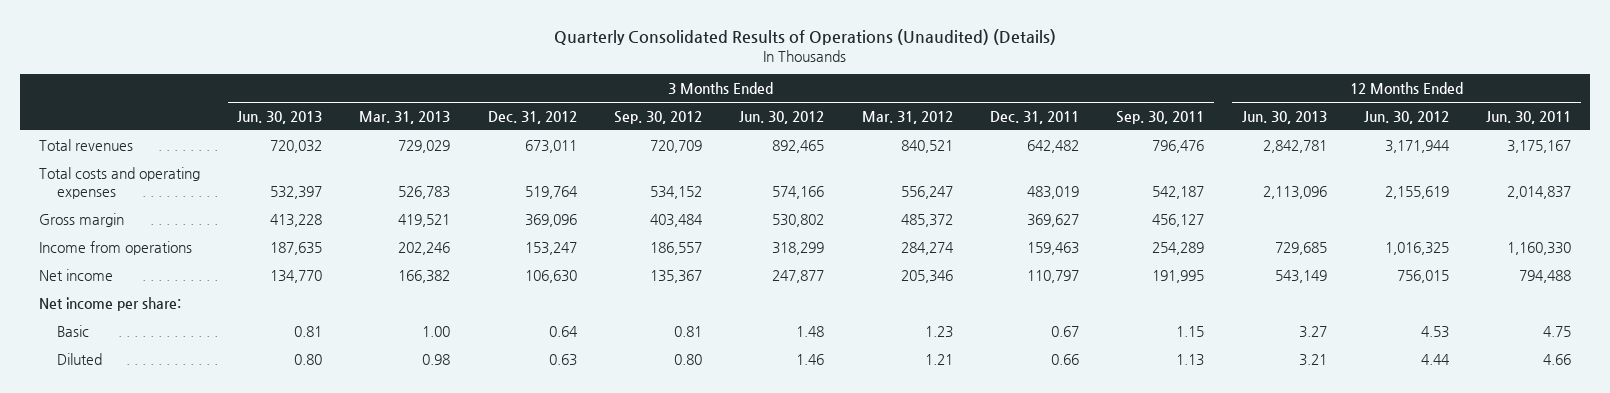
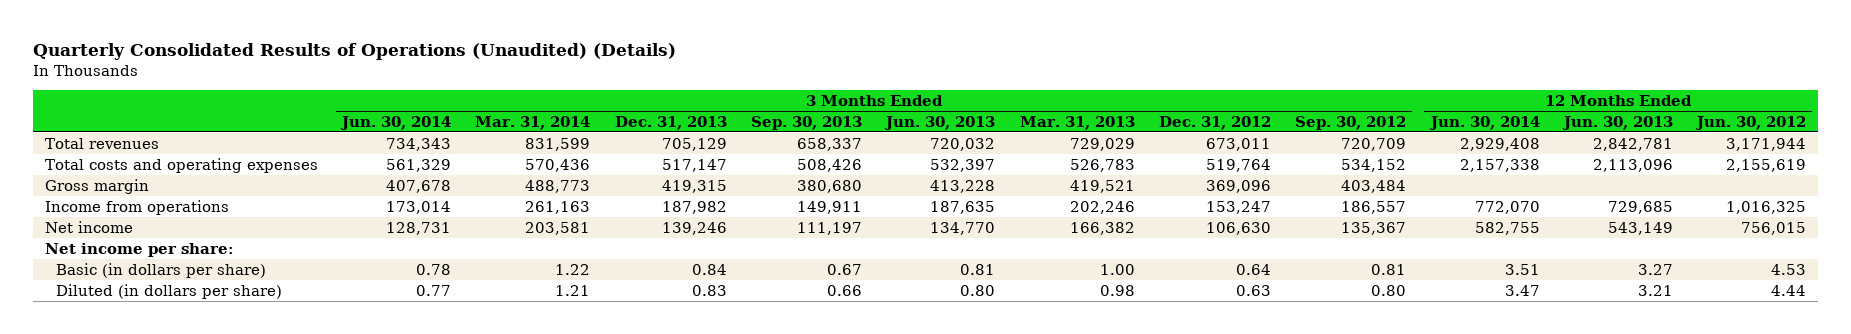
- | 3 Months Ended Jun. 30, 2013 | 3 Months Ended Mar. 31, 2013 | 3 Months Ended Dec. 31, 2012 | 3 Months Ended Sep. 30, 2012 | 3 Months Ended Jun. 30, 2012 | 3 Months Ended Mar. 31, 2012 | 3 Months Ended Dec. 31, 2011 | 3 Months Ended Sep. 30, 2011 | 12 Months Ended Jun. 30, 2013 | 12 Months Ended Jun. 30, 2012 | 12 Months Ended Jun. 30, 2011
+ | 3 Months Ended Jun. 30, 2014 | 3 Months Ended Mar. 31, 2014 | 3 Months Ended Dec. 31, 2013 | 3 Months Ended Sep. 30, 2013 | 3 Months Ended Jun. 30, 2013 | 3 Months Ended Mar. 31, 2013 | 3 Months Ended Dec. 31, 2012 | 3 Months Ended Sep. 30, 2012 | 12 Months Ended Jun. 30, 2014 | 12 Months Ended Jun. 30, 2013 | 12 Months Ended Jun. 30, 2012
- Basic | 0.81 | 1.00 | 0.64 | 0.81 | 1.48 | 1.23 | 0.67 | 1.15 | 3.27 | 4.53 | 4.75
- Diluted | 0.80 | 0.98 | 0.63 | 0.80 | 1.46 | 1.21 | 0.66 | 1.13 | 3.21 | 4.44 | 4.66
+ Basic (in dollars per share) | 0.78 | 1.22 | 0.84 | 0.67 | 0.81 | 1.00 | 0.64 | 0.81 | 3.51 | 3.27 | 4.53
+ Diluted (in dollars per share) | 0.77 | 1.21 | 0.83 | 0.66 | 0.80 | 0.98 | 0.63 | 0.80 | 3.47 | 3.21 | 4.44

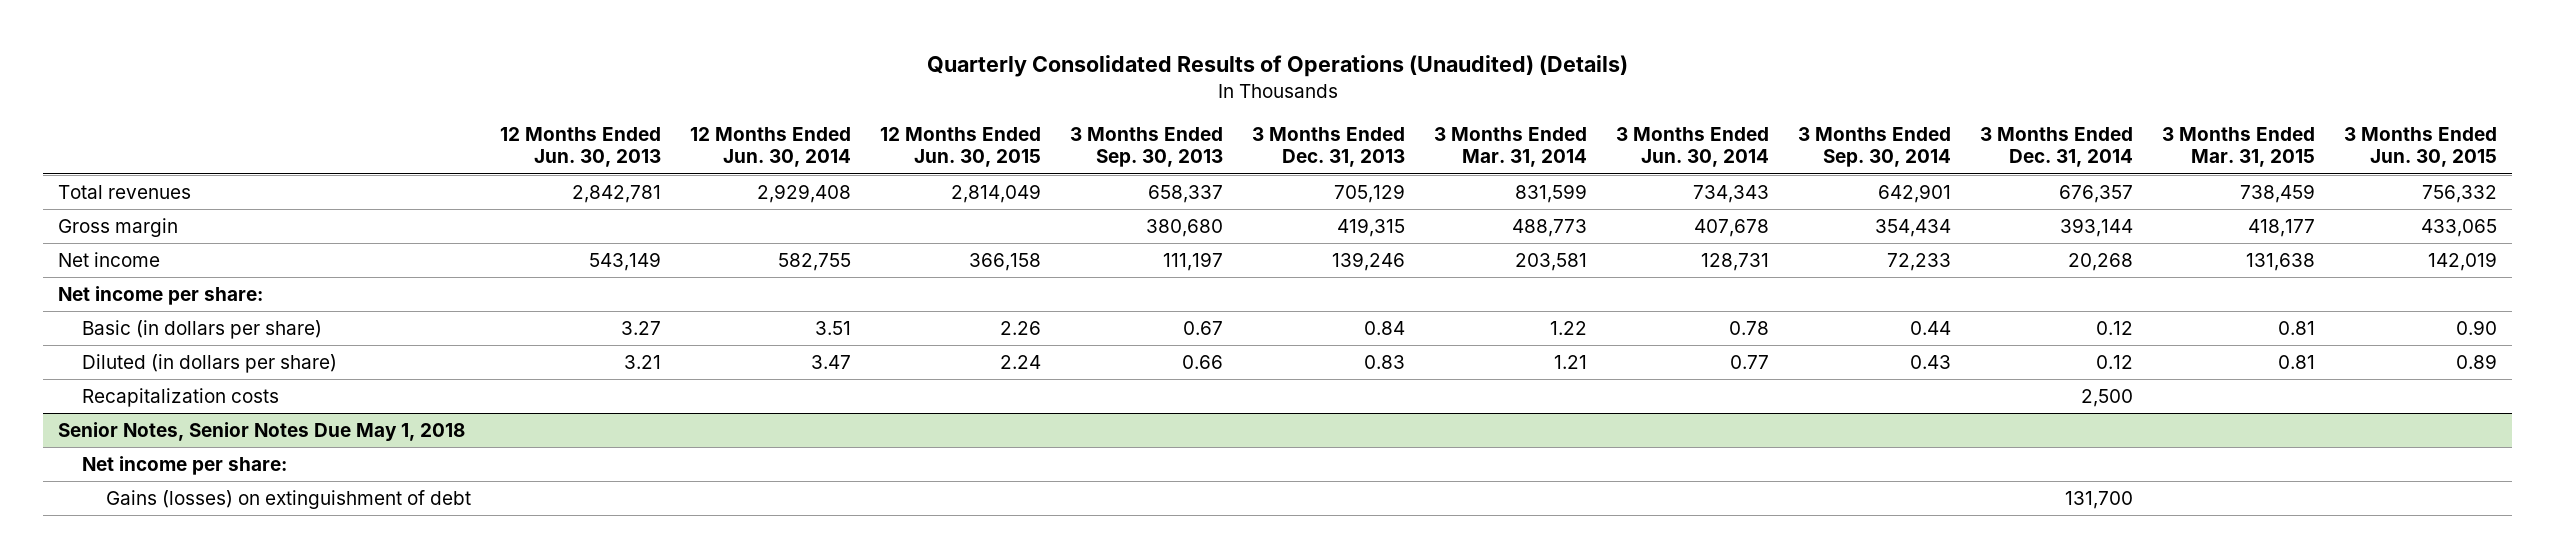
- | 3 Months Ended Jun. 30, 2014 | 3 Months Ended Mar. 31, 2014 | 3 Months Ended Dec. 31, 2013 | 3 Months Ended Sep. 30, 2013 | 3 Months Ended Jun. 30, 2013 | 3 Months Ended Mar. 31, 2013 | 3 Months Ended Dec. 31, 2012 | 3 Months Ended Sep. 30, 2012 | 12 Months Ended Jun. 30, 2014 | 12 Months Ended Jun. 30, 2013 | 12 Months Ended Jun. 30, 2012
+ | 12 Months Ended Jun. 30, 2013 | 12 Months Ended Jun. 30, 2014 | 12 Months Ended Jun. 30, 2015 | 3 Months Ended Sep. 30, 2013 | 3 Months Ended Dec. 31, 2013 | 3 Months Ended Mar. 31, 2014 | 3 Months Ended Jun. 30, 2014 | 3 Months Ended Sep. 30, 2014 | 3 Months Ended Dec. 31, 2014 | 3 Months Ended Mar. 31, 2015 | 3 Months Ended Jun. 30, 2015
- Total costs and operating expenses | 561,329 | 570,436 | 517,147 | 508,426 | 532,397 | 526,783 | 519,764 | 534,152 | 2,157,338 | 2,113,096 | 2,155,619
- Income from operations | 173,014 | 261,163 | 187,982 | 149,911 | 187,635 | 202,246 | 153,247 | 186,557 | 772,070 | 729,685 | 1,016,325
+ Recapitalization costs | | | | | | | | | 2,500 | |
+ Senior Notes, Senior Notes Due May 1, 2018
+ Net income per share:
+ Gains (losses) on extinguishment of debt | | | | | | | | | 131,700 | |

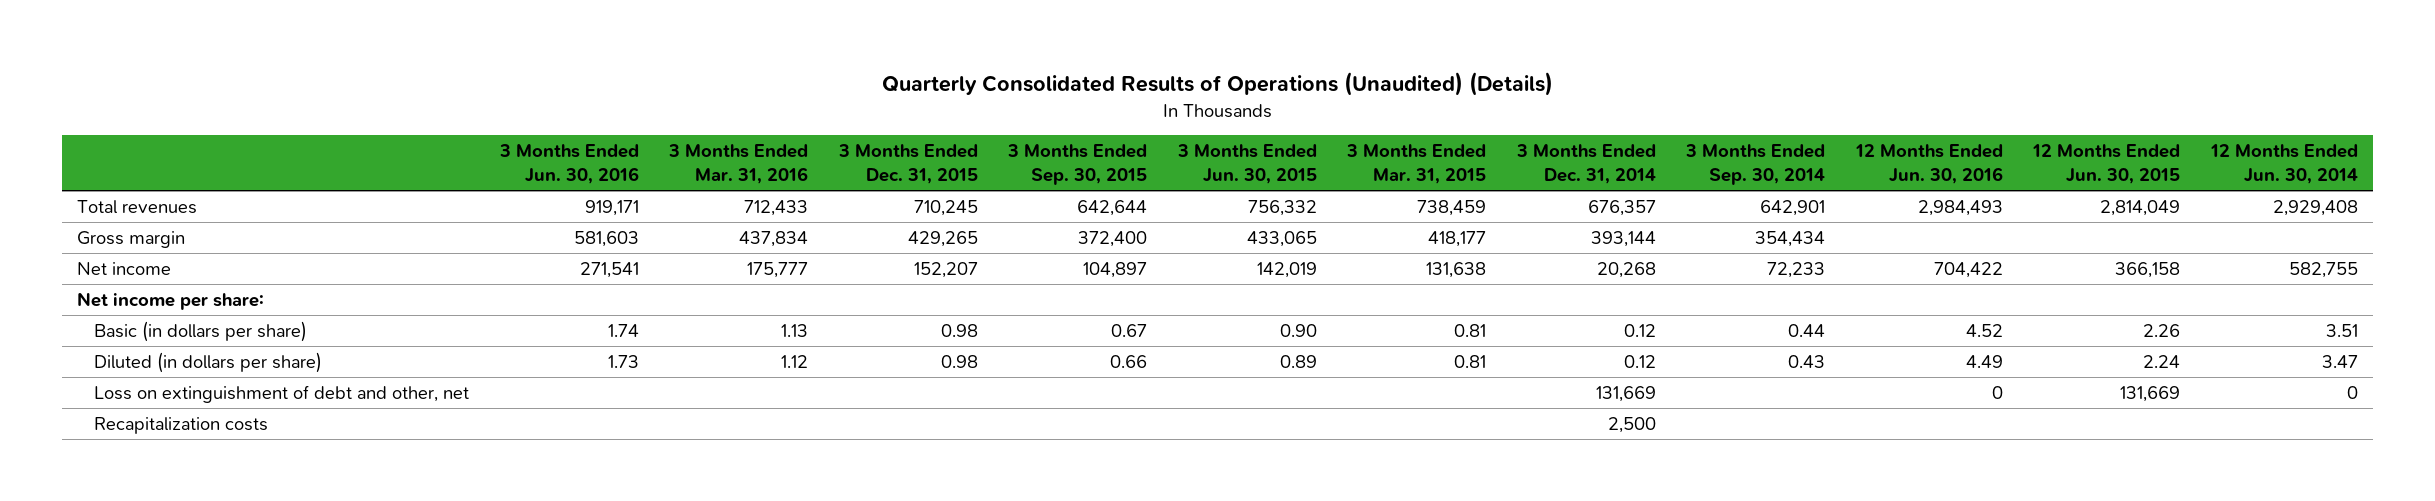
- | 12 Months Ended Jun. 30, 2013 | 12 Months Ended Jun. 30, 2014 | 12 Months Ended Jun. 30, 2015 | 3 Months Ended Sep. 30, 2013 | 3 Months Ended Dec. 31, 2013 | 3 Months Ended Mar. 31, 2014 | 3 Months Ended Jun. 30, 2014 | 3 Months Ended Sep. 30, 2014 | 3 Months Ended Dec. 31, 2014 | 3 Months Ended Mar. 31, 2015 | 3 Months Ended Jun. 30, 2015
+ | 3 Months Ended Jun. 30, 2016 | 3 Months Ended Mar. 31, 2016 | 3 Months Ended Dec. 31, 2015 | 3 Months Ended Sep. 30, 2015 | 3 Months Ended Jun. 30, 2015 | 3 Months Ended Mar. 31, 2015 | 3 Months Ended Dec. 31, 2014 | 3 Months Ended Sep. 30, 2014 | 12 Months Ended Jun. 30, 2016 | 12 Months Ended Jun. 30, 2015 | 12 Months Ended Jun. 30, 2014
+ Loss on extinguishment of debt and other, net | | | | | | | 131,669 | | 0 | 131,669 | 0
- Senior Notes, Senior Notes Due May 1, 2018
- Net income per share:
- Gains (losses) on extinguishment of debt | | | | | | | | | 131,700 | |

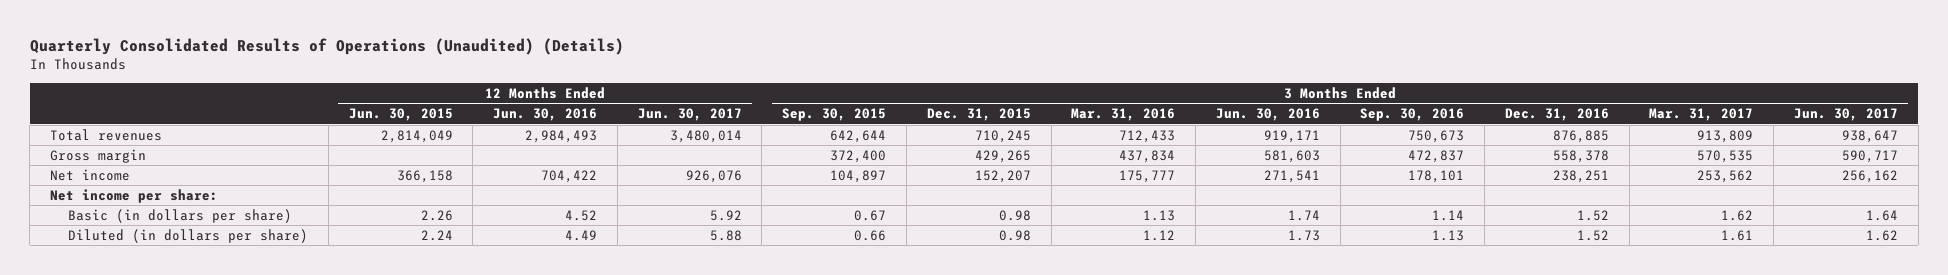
- | 3 Months Ended Jun. 30, 2016 | 3 Months Ended Mar. 31, 2016 | 3 Months Ended Dec. 31, 2015 | 3 Months Ended Sep. 30, 2015 | 3 Months Ended Jun. 30, 2015 | 3 Months Ended Mar. 31, 2015 | 3 Months Ended Dec. 31, 2014 | 3 Months Ended Sep. 30, 2014 | 12 Months Ended Jun. 30, 2016 | 12 Months Ended Jun. 30, 2015 | 12 Months Ended Jun. 30, 2014
+ | 12 Months Ended Jun. 30, 2015 | 12 Months Ended Jun. 30, 2016 | 12 Months Ended Jun. 30, 2017 | 3 Months Ended Sep. 30, 2015 | 3 Months Ended Dec. 31, 2015 | 3 Months Ended Mar. 31, 2016 | 3 Months Ended Jun. 30, 2016 | 3 Months Ended Sep. 30, 2016 | 3 Months Ended Dec. 31, 2016 | 3 Months Ended Mar. 31, 2017 | 3 Months Ended Jun. 30, 2017
- Loss on extinguishment of debt and other, net | | | | | | | 131,669 | | 0 | 131,669 | 0
- Recapitalization costs | | | | | | | 2,500 | | | |

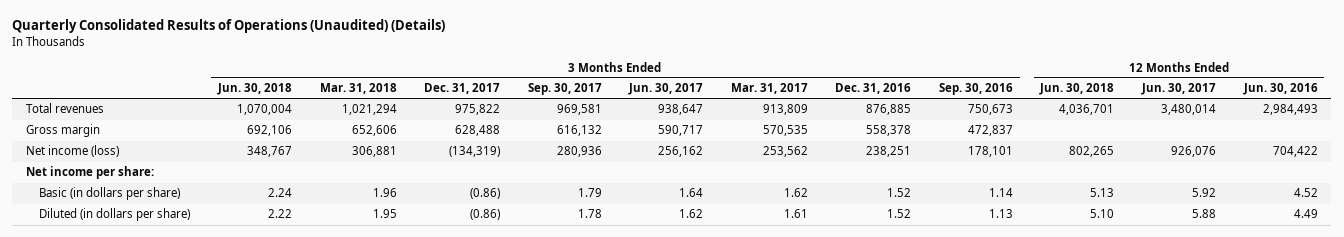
- | 12 Months Ended Jun. 30, 2015 | 12 Months Ended Jun. 30, 2016 | 12 Months Ended Jun. 30, 2017 | 3 Months Ended Sep. 30, 2015 | 3 Months Ended Dec. 31, 2015 | 3 Months Ended Mar. 31, 2016 | 3 Months Ended Jun. 30, 2016 | 3 Months Ended Sep. 30, 2016 | 3 Months Ended Dec. 31, 2016 | 3 Months Ended Mar. 31, 2017 | 3 Months Ended Jun. 30, 2017
+ | 3 Months Ended Jun. 30, 2018 | 3 Months Ended Mar. 31, 2018 | 3 Months Ended Dec. 31, 2017 | 3 Months Ended Sep. 30, 2017 | 3 Months Ended Jun. 30, 2017 | 3 Months Ended Mar. 31, 2017 | 3 Months Ended Dec. 31, 2016 | 3 Months Ended Sep. 30, 2016 | 12 Months Ended Jun. 30, 2018 | 12 Months Ended Jun. 30, 2017 | 12 Months Ended Jun. 30, 2016
- Net income | 366,158 | 704,422 | 926,076 | 104,897 | 152,207 | 175,777 | 271,541 | 178,101 | 238,251 | 253,562 | 256,162
+ Net income (loss) | 348,767 | 306,881 | (134,319) | 280,936 | 256,162 | 253,562 | 238,251 | 178,101 | 802,265 | 926,076 | 704,422

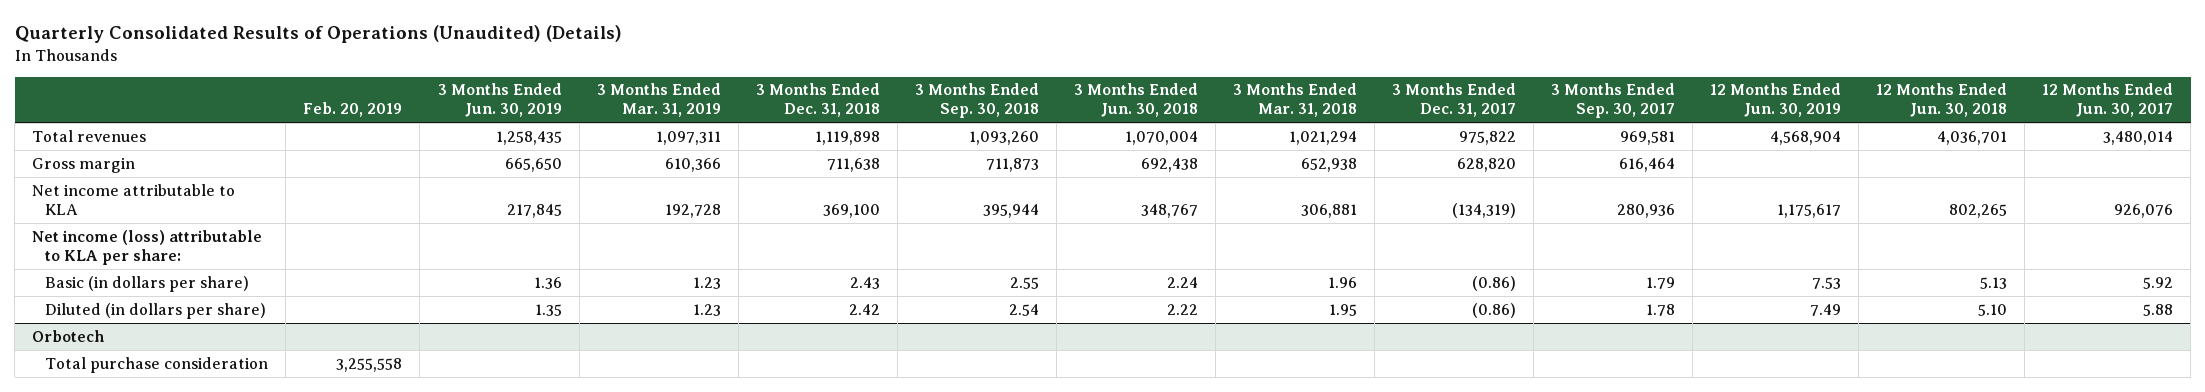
- | 3 Months Ended Jun. 30, 2018 | 3 Months Ended Mar. 31, 2018 | 3 Months Ended Dec. 31, 2017 | 3 Months Ended Sep. 30, 2017 | 3 Months Ended Jun. 30, 2017 | 3 Months Ended Mar. 31, 2017 | 3 Months Ended Dec. 31, 2016 | 3 Months Ended Sep. 30, 2016 | 12 Months Ended Jun. 30, 2018 | 12 Months Ended Jun. 30, 2017 | 12 Months Ended Jun. 30, 2016
+ | Feb. 20, 2019 | 3 Months Ended Jun. 30, 2019 | 3 Months Ended Mar. 31, 2019 | 3 Months Ended Dec. 31, 2018 | 3 Months Ended Sep. 30, 2018 | 3 Months Ended Jun. 30, 2018 | 3 Months Ended Mar. 31, 2018 | 3 Months Ended Dec. 31, 2017 | 3 Months Ended Sep. 30, 2017 | 12 Months Ended Jun. 30, 2019 | 12 Months Ended Jun. 30, 2018 | 12 Months Ended Jun. 30, 2017
- Gross margin | 692,106 | 652,606 | 628,488 | 616,132 | 590,717 | 570,535 | 558,378 | 472,837 | | |
- Net income (loss) | 348,767 | 306,881 | (134,319) | 280,936 | 256,162 | 253,562 | 238,251 | 178,101 | 802,265 | 926,076 | 704,422
- Net income per share:
+ Gross margin | | 665,650 | 610,366 | 711,638 | 711,873 | 692,438 | 652,938 | 628,820 | 616,464 | | |
+ Net income attributable to KLA | | 217,845 | 192,728 | 369,100 | 395,944 | 348,767 | 306,881 | (134,319) | 280,936 | 1,175,617 | 802,265 | 926,076
+ Net income (loss) attributable to KLA per share:
+ Orbotech
+ Total purchase consideration | 3,255,558 | | | | | | | | | | |

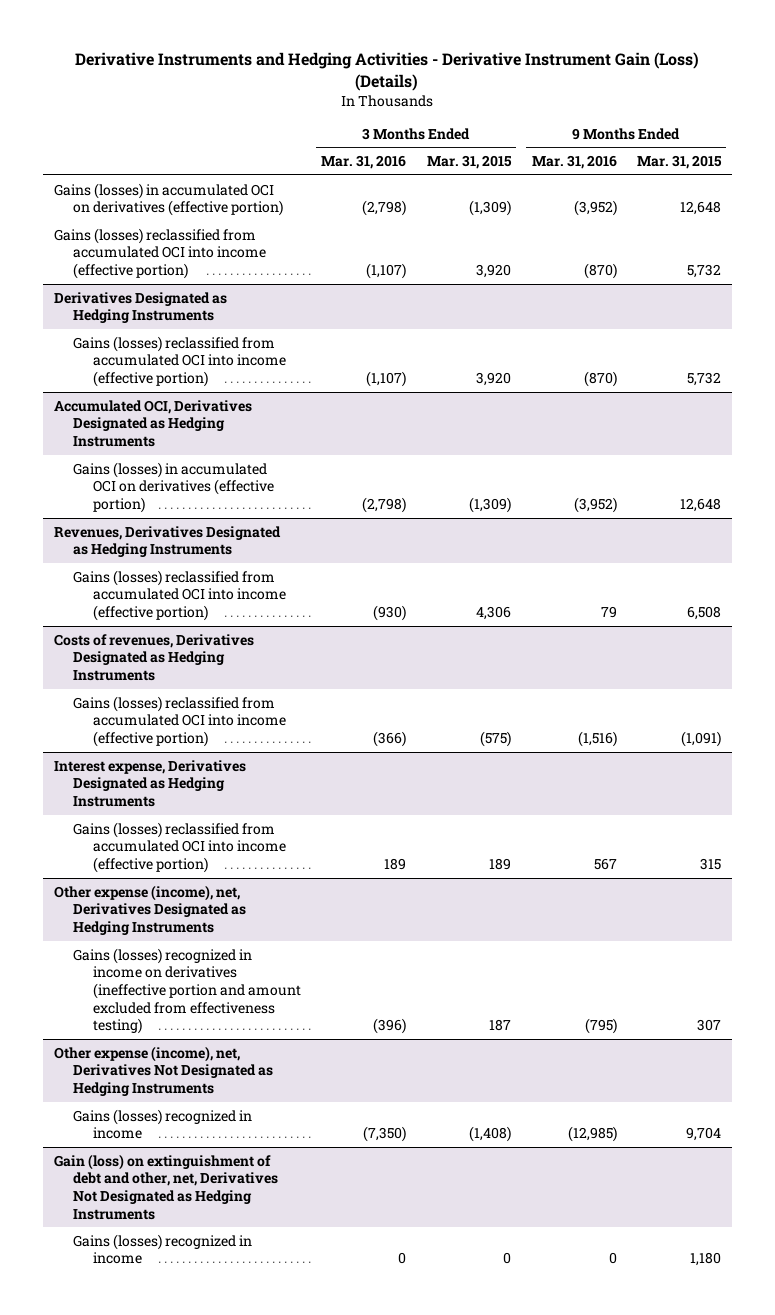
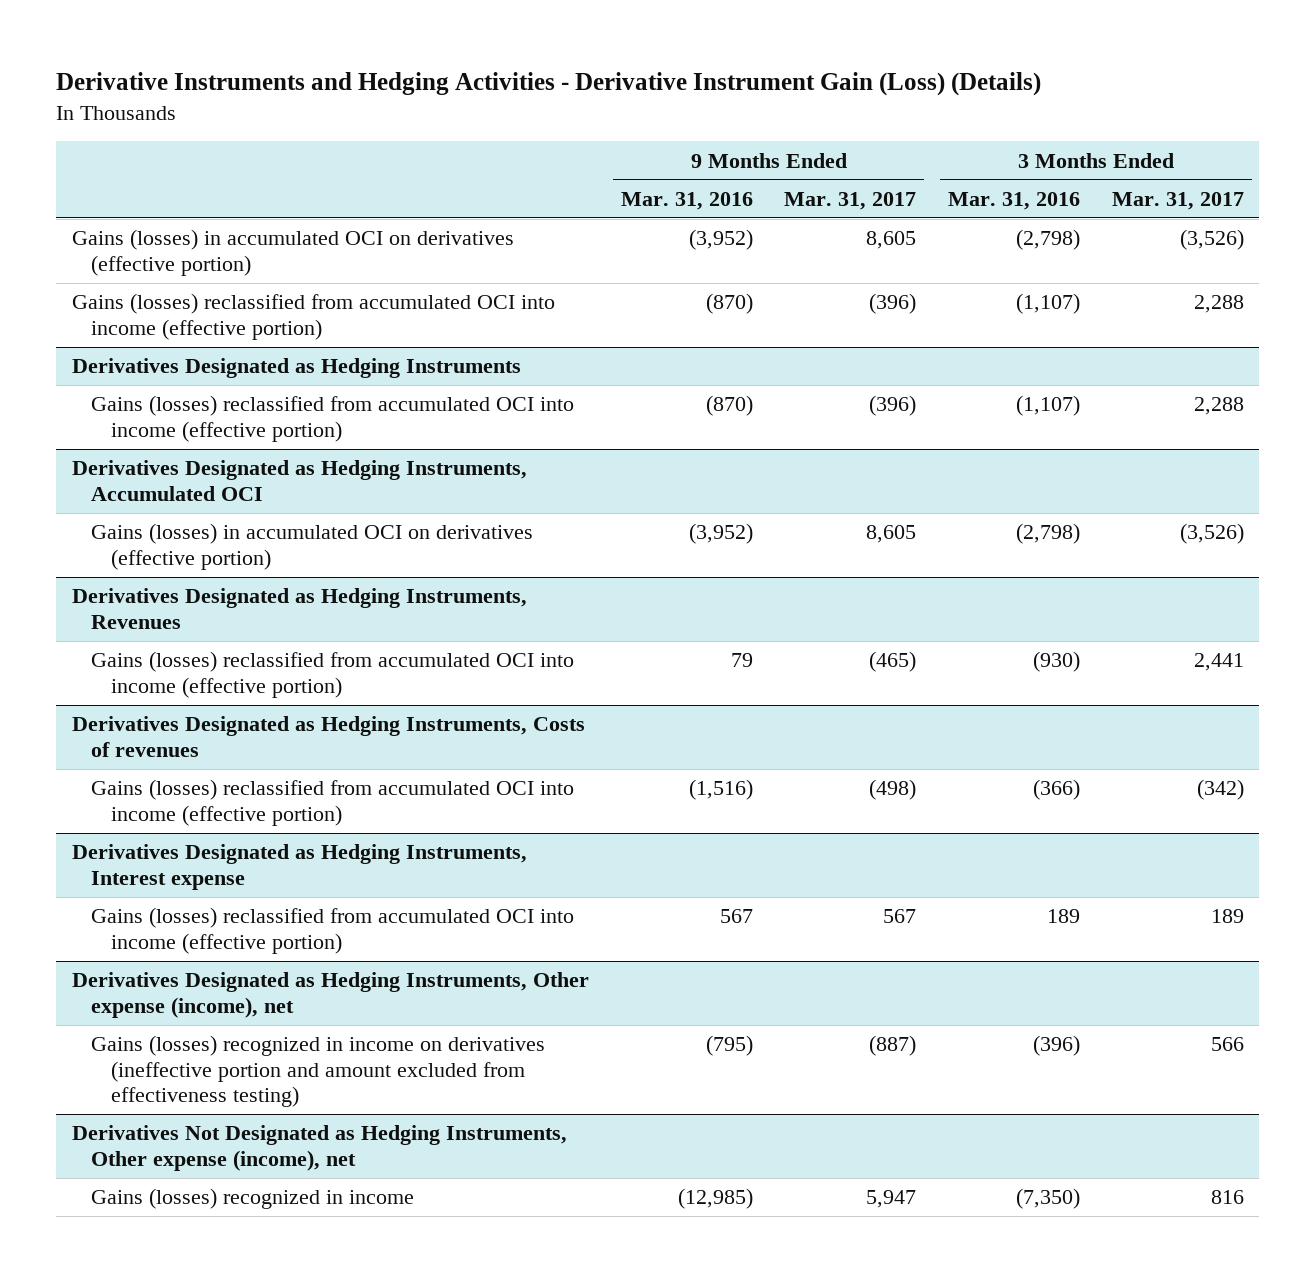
- | 3 Months Ended Mar. 31, 2016 | 3 Months Ended Mar. 31, 2015 | 9 Months Ended Mar. 31, 2016 | 9 Months Ended Mar. 31, 2015
+ | 9 Months Ended Mar. 31, 2016 | 9 Months Ended Mar. 31, 2017 | 3 Months Ended Mar. 31, 2016 | 3 Months Ended Mar. 31, 2017
- Accumulated OCI, Derivatives Designated as Hedging Instruments
+ Derivatives Designated as Hedging Instruments, Accumulated OCI
- Revenues, Derivatives Designated as Hedging Instruments
+ Derivatives Designated as Hedging Instruments, Revenues
- Costs of revenues, Derivatives Designated as Hedging Instruments
+ Derivatives Designated as Hedging Instruments, Costs of revenues
- Interest expense, Derivatives Designated as Hedging Instruments
+ Derivatives Designated as Hedging Instruments, Interest expense
- Other expense (income), net, Derivatives Designated as Hedging Instruments
+ Derivatives Designated as Hedging Instruments, Other expense (income), net
- Other expense (income), net, Derivatives Not Designated as Hedging Instruments
+ Derivatives Not Designated as Hedging Instruments, Other expense (income), net
- Gain (loss) on extinguishment of debt and other, net, Derivatives Not Designated as Hedging Instruments
- Gains (losses) recognized in income | 0 | 0 | 0 | 1,180

